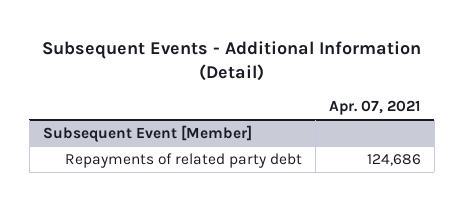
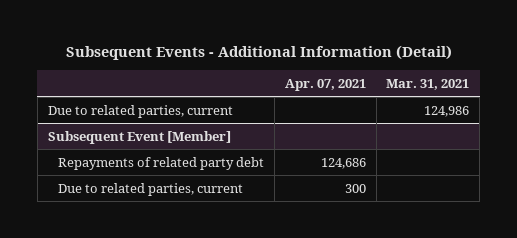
- | Apr. 07, 2021
+ | Apr. 07, 2021 | Mar. 31, 2021
+ Due to related parties, current | | 124,986
@ Subsequent Event [Member]
+ Due to related parties, current | 300 |

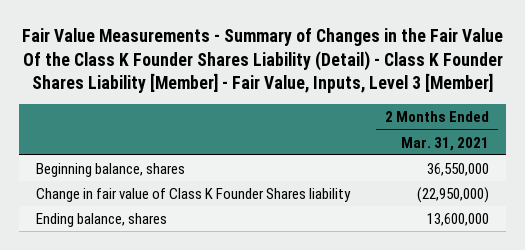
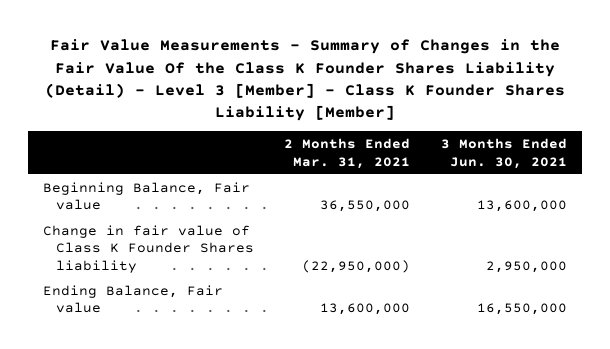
- Fair Value Measurements - Summary of Changes in the Fair Value Of the Class K Founder Shares Liability (Detail) - Class K Founder Shares Liability [Member] - Fair Value, Inputs, Level 3 [Member]
+ Fair Value Measurements - Summary of Changes in the Fair Value Of the Class K Founder Shares Liability (Detail) - Level 3 [Member] - Class K Founder Shares Liability [Member]
- | 2 Months Ended Mar. 31, 2021
+ | 2 Months Ended Mar. 31, 2021 | 3 Months Ended Jun. 30, 2021
- Beginning balance, shares | 36,550,000
+ Beginning Balance, Fair value | 36,550,000 | 13,600,000
- Ending balance, shares | 13,600,000
+ Ending Balance, Fair value | 13,600,000 | 16,550,000

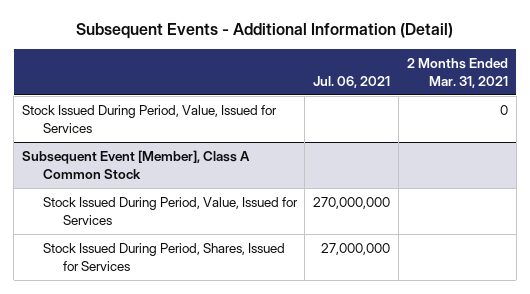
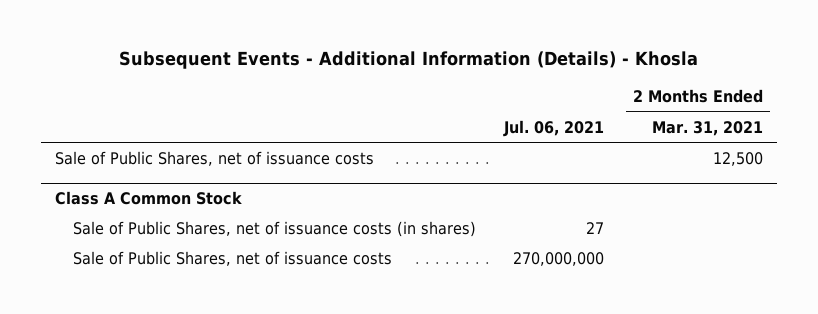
- Subsequent Events - Additional Information (Detail)
+ Subsequent Events - Additional Information (Details) - Khosla
- Stock Issued During Period, Value, Issued for Services | | 0
- Subsequent Event [Member], Class A Common Stock
- Stock Issued During Period, Value, Issued for Services | 270,000,000 |
- Stock Issued During Period, Shares, Issued for Services | 27,000,000 |
+ Sale of Public Shares, net of issuance costs | | 12,500
+ Class A Common Stock
+ Sale of Public Shares, net of issuance costs (in shares) | 27 |
+ Sale of Public Shares, net of issuance costs | 270,000,000 |

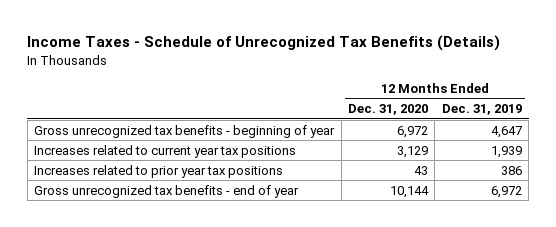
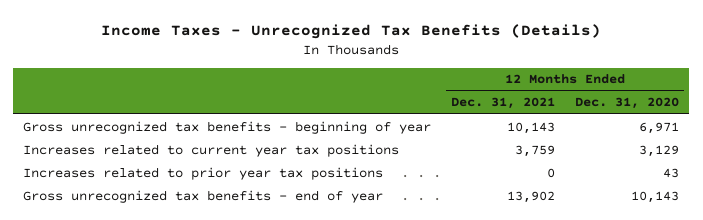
- Income Taxes - Schedule of Unrecognized Tax Benefits (Details)
+ Income Taxes - Unrecognized Tax Benefits (Details)
- | 12 Months Ended Dec. 31, 2020 | 12 Months Ended Dec. 31, 2019
+ | 12 Months Ended Dec. 31, 2021 | 12 Months Ended Dec. 31, 2020
- Gross unrecognized tax benefits - beginning of year | 6,972 | 4,647
+ Gross unrecognized tax benefits - beginning of year | 10,143 | 6,971
- Gross unrecognized tax benefits - end of year | 10,144 | 6,972
+ Gross unrecognized tax benefits - end of year | 13,902 | 10,143

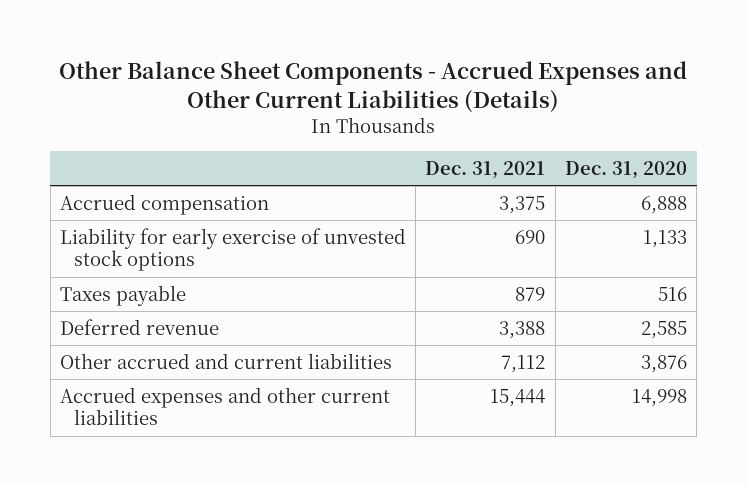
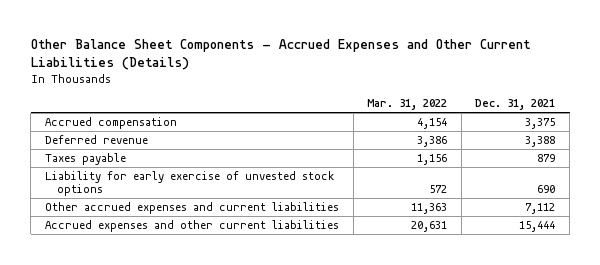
- | Dec. 31, 2021 | Dec. 31, 2020
+ | Mar. 31, 2022 | Dec. 31, 2021
- Other accrued and current liabilities | 7,112 | 3,876
moved down: Taxes payable | 1,156 | 879
moved down: Liability for early exercise of unvested stock options | 572 | 690
+ Other accrued expenses and current liabilities | 11,363 | 7,112

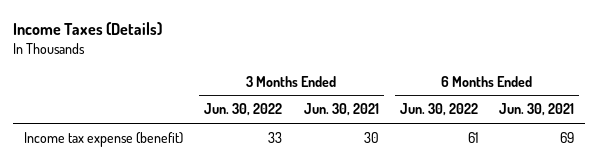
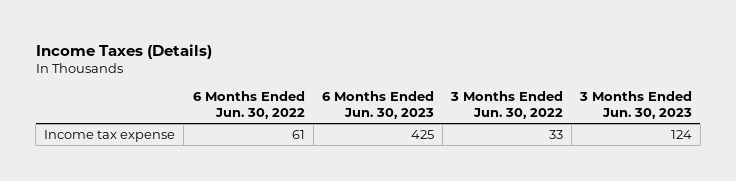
- | 3 Months Ended Jun. 30, 2022 | 3 Months Ended Jun. 30, 2021 | 6 Months Ended Jun. 30, 2022 | 6 Months Ended Jun. 30, 2021
+ | 6 Months Ended Jun. 30, 2022 | 6 Months Ended Jun. 30, 2023 | 3 Months Ended Jun. 30, 2022 | 3 Months Ended Jun. 30, 2023
- Income tax expense (benefit) | 33 | 30 | 61 | 69
+ Income tax expense | 61 | 425 | 33 | 124

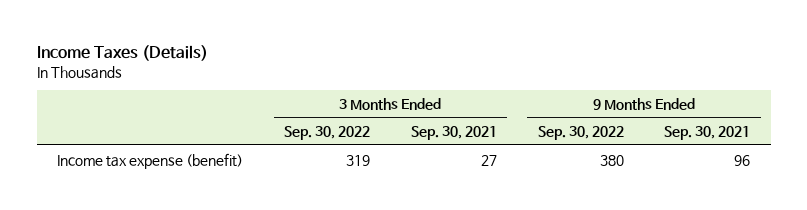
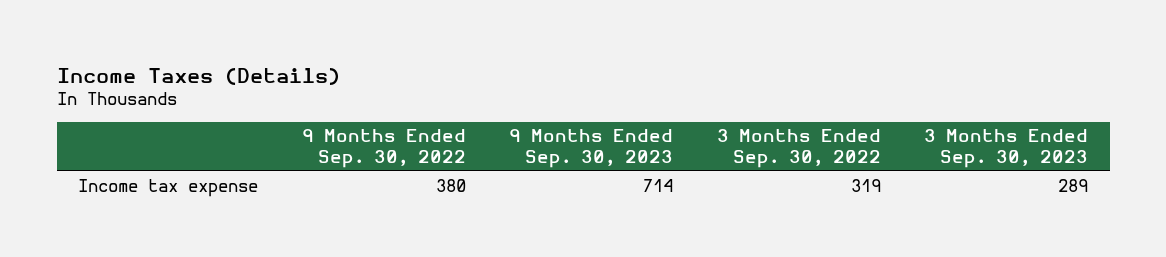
- | 3 Months Ended Sep. 30, 2022 | 3 Months Ended Sep. 30, 2021 | 9 Months Ended Sep. 30, 2022 | 9 Months Ended Sep. 30, 2021
+ | 9 Months Ended Sep. 30, 2022 | 9 Months Ended Sep. 30, 2023 | 3 Months Ended Sep. 30, 2022 | 3 Months Ended Sep. 30, 2023
- Income tax expense (benefit) | 319 | 27 | 380 | 96
+ Income tax expense | 380 | 714 | 319 | 289

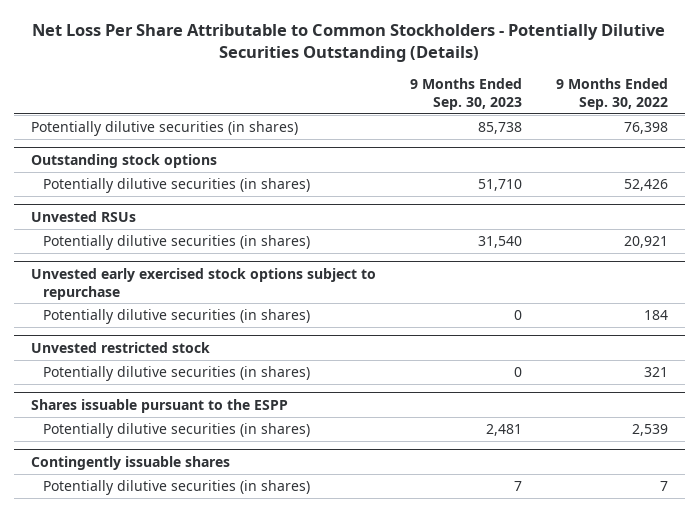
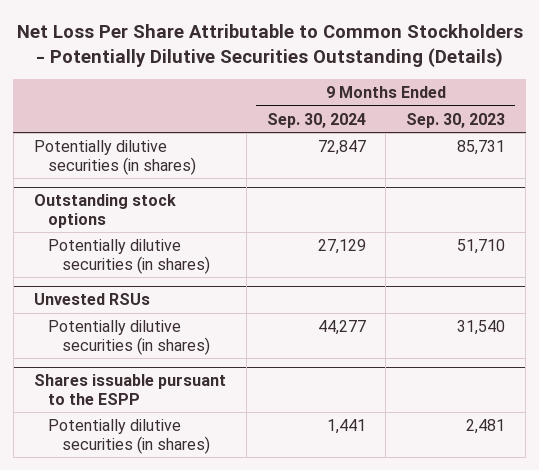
- | 9 Months Ended Sep. 30, 2023 | 9 Months Ended Sep. 30, 2022
+ | 9 Months Ended Sep. 30, 2024 | 9 Months Ended Sep. 30, 2023
- Potentially dilutive securities (in shares) | 85,738 | 76,398
+ Potentially dilutive securities (in shares) | 72,847 | 85,731
- Unvested early exercised stock options subject to repurchase
- Potentially dilutive securities (in shares) | 0 | 184
- Unvested restricted stock
- Potentially dilutive securities (in shares) | 0 | 321
- Contingently issuable shares
- Potentially dilutive securities (in shares) | 7 | 7

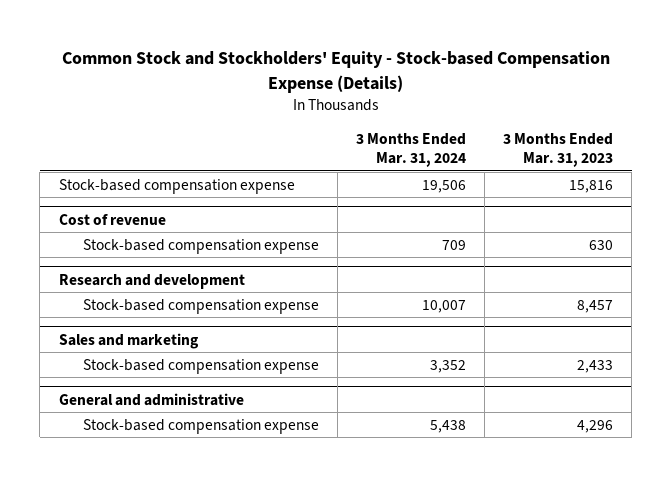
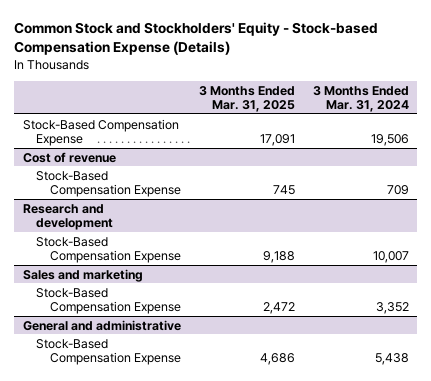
- | 3 Months Ended Mar. 31, 2024 | 3 Months Ended Mar. 31, 2023
+ | 3 Months Ended Mar. 31, 2025 | 3 Months Ended Mar. 31, 2024
- Stock-based compensation expense | 19,506 | 15,816
+ Stock-Based Compensation Expense | 17,091 | 19,506
@ Cost of revenue
- Stock-based compensation expense | 709 | 630
+ Stock-Based Compensation Expense | 745 | 709
@ Research and development
- Stock-based compensation expense | 10,007 | 8,457
+ Stock-Based Compensation Expense | 9,188 | 10,007
@ Sales and marketing
- Stock-based compensation expense | 3,352 | 2,433
+ Stock-Based Compensation Expense | 2,472 | 3,352
@ General and administrative
- Stock-based compensation expense | 5,438 | 4,296
+ Stock-Based Compensation Expense | 4,686 | 5,438

